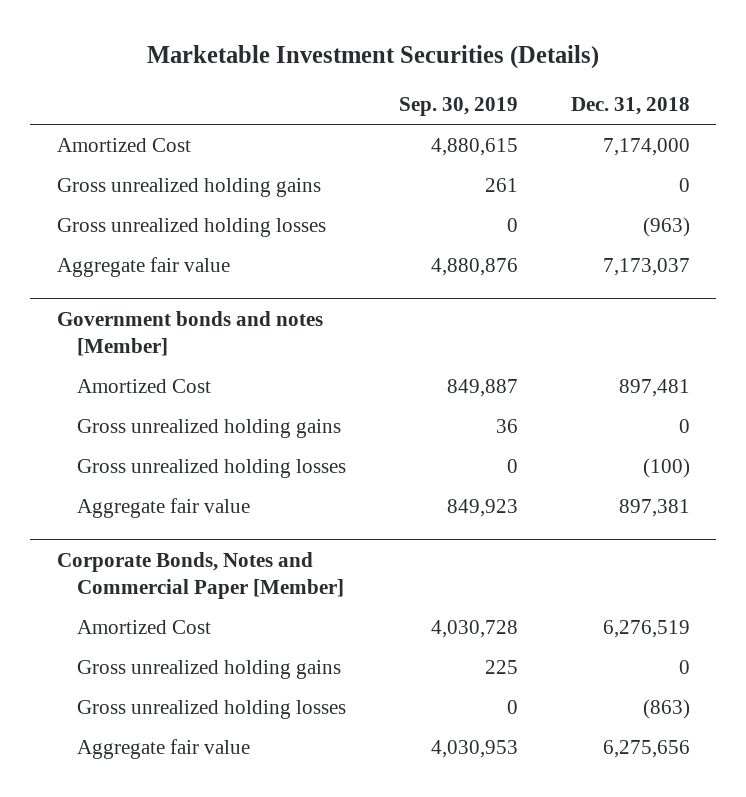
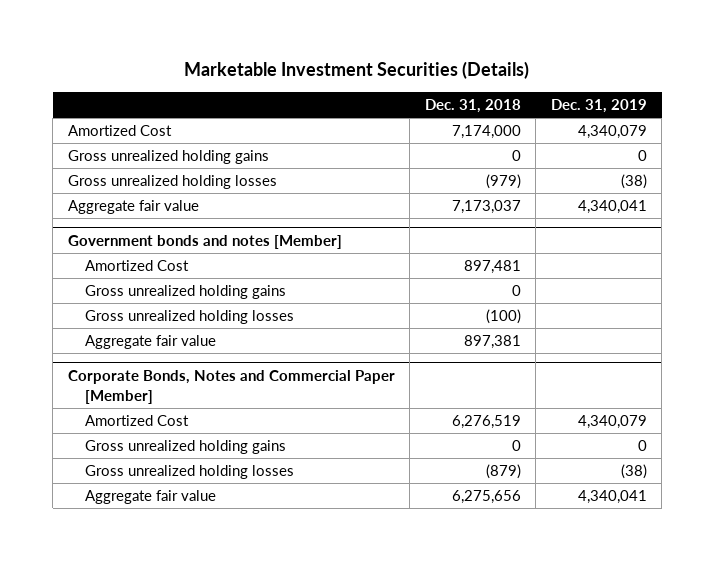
- | Sep. 30, 2019 | Dec. 31, 2018
+ | Dec. 31, 2018 | Dec. 31, 2019
- Gross unrealized holding losses | 0 | (963)
+ Gross unrealized holding losses | (979) | (38)
@ Corporate Bonds, Notes and Commercial Paper [Member]
- Gross unrealized holding losses | 0 | (863)
+ Gross unrealized holding losses | (879) | (38)

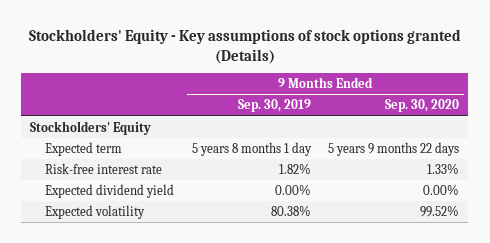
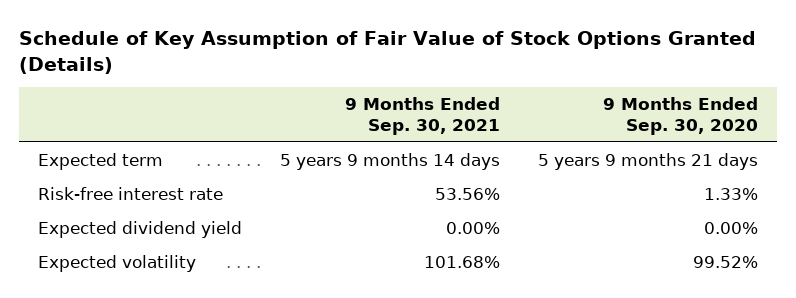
- Stockholders' Equity - Key assumptions of stock options granted (Details)
+ Schedule of Key Assumption of Fair Value of Stock Options Granted (Details)
- | 9 Months Ended Sep. 30, 2019 | 9 Months Ended Sep. 30, 2020
+ | 9 Months Ended Sep. 30, 2021 | 9 Months Ended Sep. 30, 2020
- Stockholders' Equity
- Expected term | 5 years 8 months 1 day | 5 years 9 months 22 days
+ Expected term | 5 years 9 months 14 days | 5 years 9 months 21 days

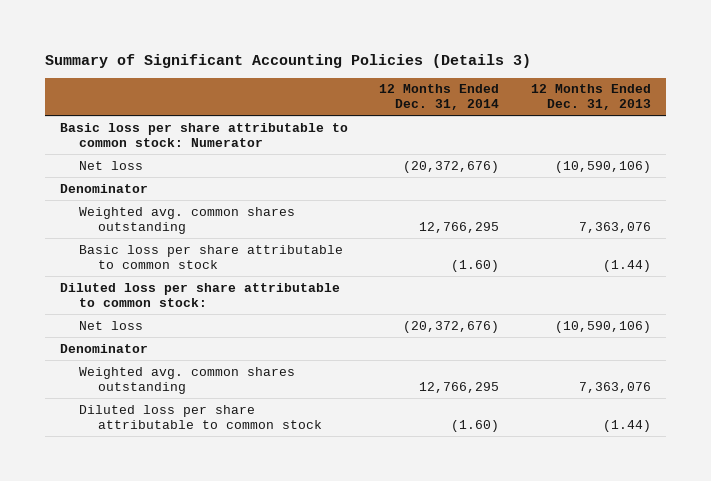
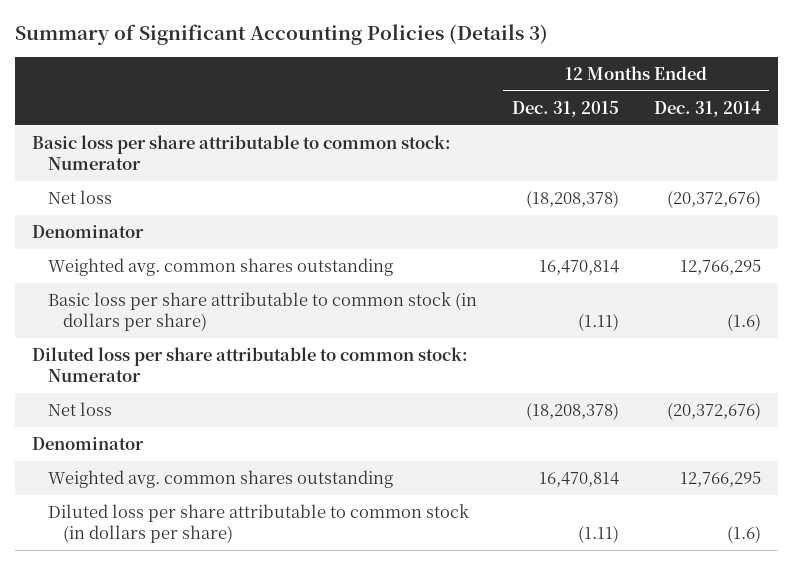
- | 12 Months Ended Dec. 31, 2014 | 12 Months Ended Dec. 31, 2013
+ | 12 Months Ended Dec. 31, 2015 | 12 Months Ended Dec. 31, 2014
- Basic loss per share attributable to common stock | (1.60) | (1.44)
- Diluted loss per share attributable to common stock:
+ Basic loss per share attributable to common stock (in dollars per share) | (1.11) | (1.6)
+ Diluted loss per share attributable to common stock: Numerator
- Diluted loss per share attributable to common stock | (1.60) | (1.44)
+ Diluted loss per share attributable to common stock (in dollars per share) | (1.11) | (1.6)

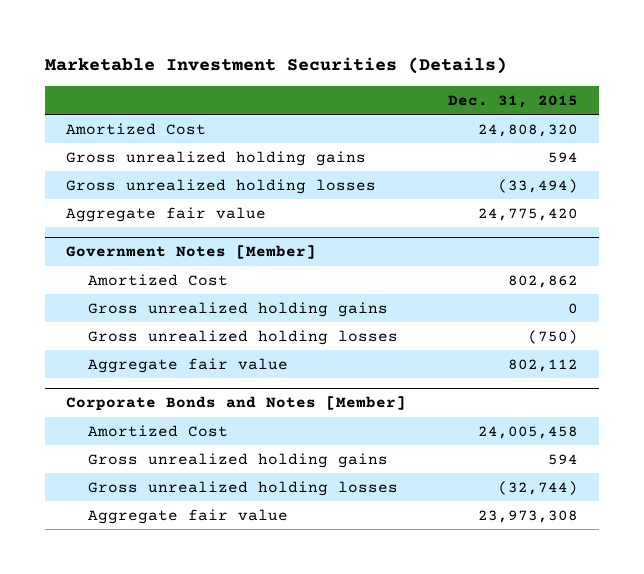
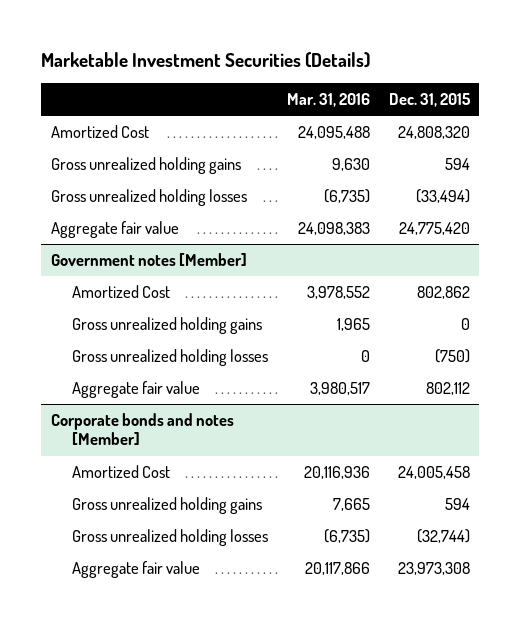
- | Dec. 31, 2015
+ | Mar. 31, 2016 | Dec. 31, 2015
- Government Notes [Member]
+ Government notes [Member]
- Corporate Bonds and Notes [Member]
+ Corporate bonds and notes [Member]

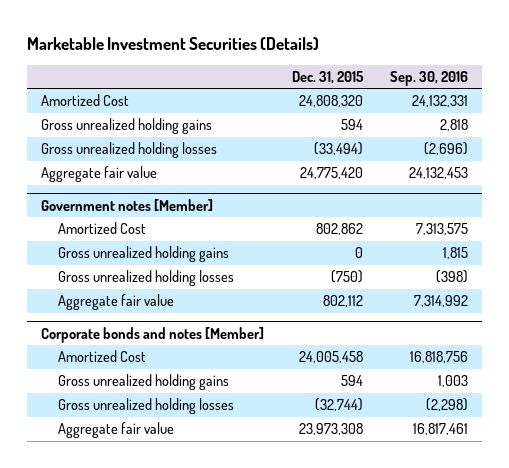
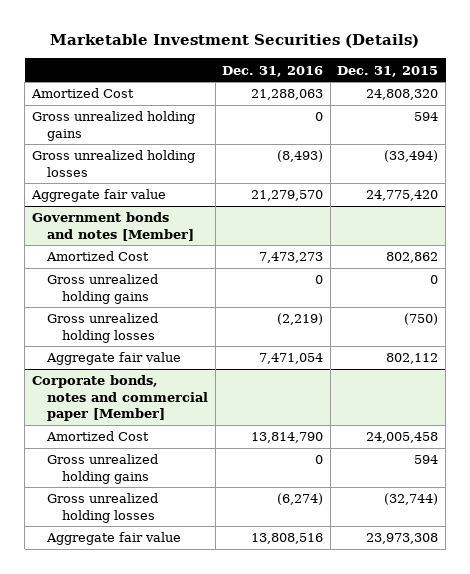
- | Dec. 31, 2015 | Sep. 30, 2016
+ | Dec. 31, 2016 | Dec. 31, 2015
- Government notes [Member]
+ Government bonds and notes [Member]
- Corporate bonds and notes [Member]
+ Corporate bonds, notes and commercial paper [Member]

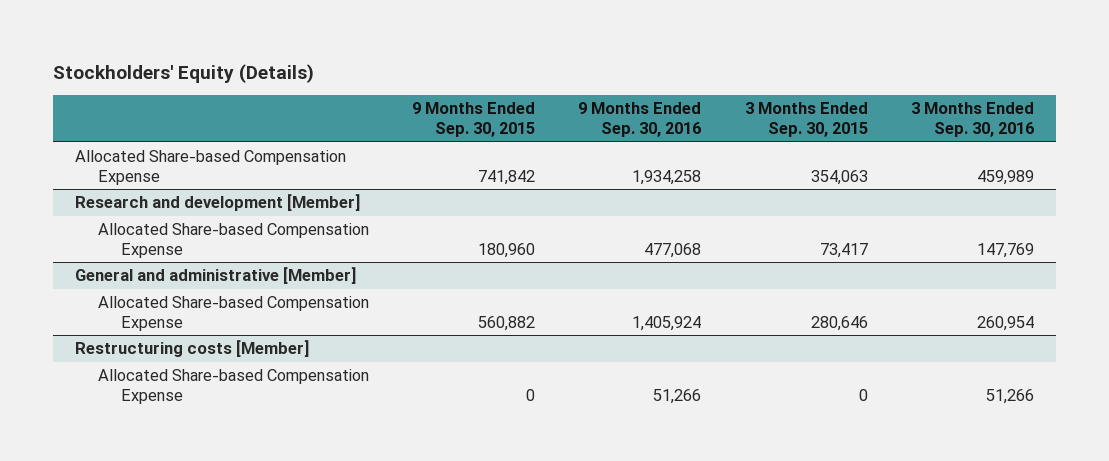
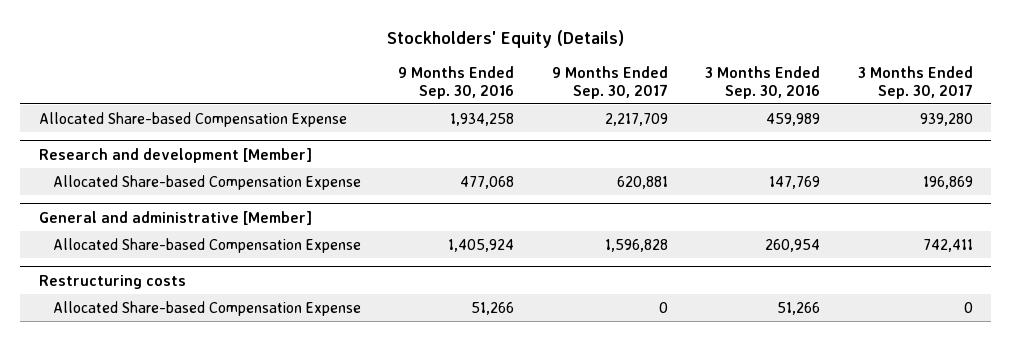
- | 9 Months Ended Sep. 30, 2015 | 9 Months Ended Sep. 30, 2016 | 3 Months Ended Sep. 30, 2015 | 3 Months Ended Sep. 30, 2016
+ | 9 Months Ended Sep. 30, 2016 | 9 Months Ended Sep. 30, 2017 | 3 Months Ended Sep. 30, 2016 | 3 Months Ended Sep. 30, 2017
- Restructuring costs [Member]
+ Restructuring costs

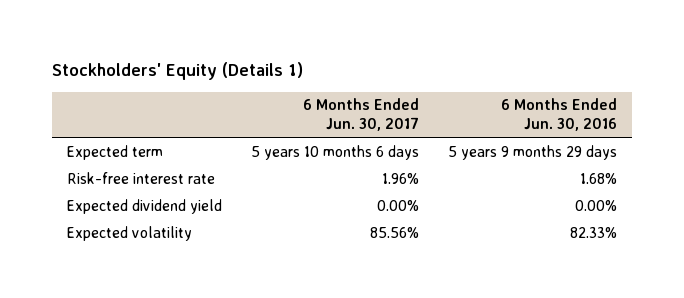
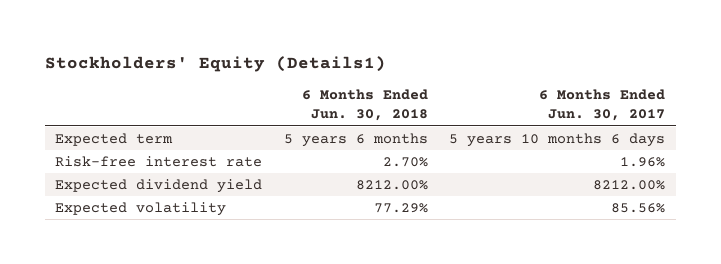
- Stockholders' Equity (Details 1)
+ Stockholders' Equity (Details1)
- | 6 Months Ended Jun. 30, 2017 | 6 Months Ended Jun. 30, 2016
+ | 6 Months Ended Jun. 30, 2018 | 6 Months Ended Jun. 30, 2017
- Expected dividend yield | 0.00% | 0.00%
+ Expected dividend yield | 8212.00% | 8212.00%

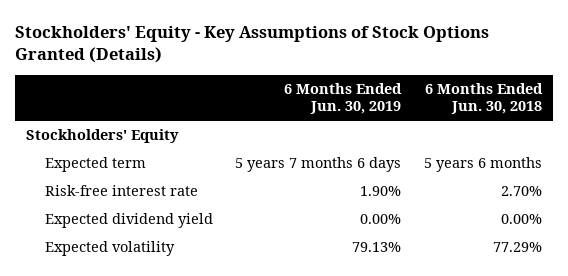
- Stockholders' Equity (Details1)
+ Stockholders' Equity - Key Assumptions of Stock Options Granted (Details)
- | 6 Months Ended Jun. 30, 2018 | 6 Months Ended Jun. 30, 2017
+ | 6 Months Ended Jun. 30, 2019 | 6 Months Ended Jun. 30, 2018
+ Stockholders' Equity
- Expected dividend yield | 8212.00% | 8212.00%
+ Expected dividend yield | 0.00% | 0.00%

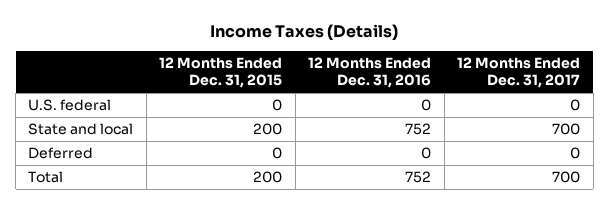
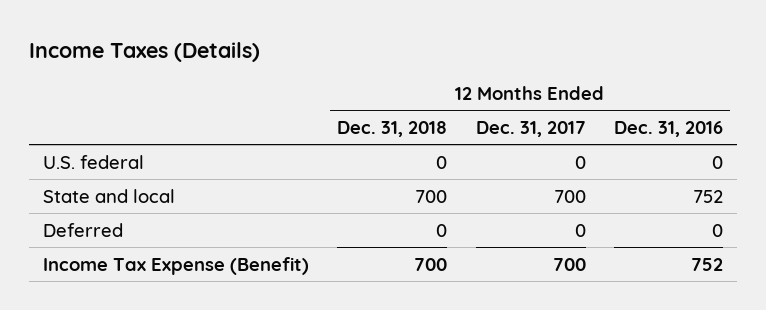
- | 12 Months Ended Dec. 31, 2015 | 12 Months Ended Dec. 31, 2016 | 12 Months Ended Dec. 31, 2017
+ | 12 Months Ended Dec. 31, 2018 | 12 Months Ended Dec. 31, 2017 | 12 Months Ended Dec. 31, 2016
- Total | 200 | 752 | 700
+ Income Tax Expense (Benefit) | 700 | 700 | 752

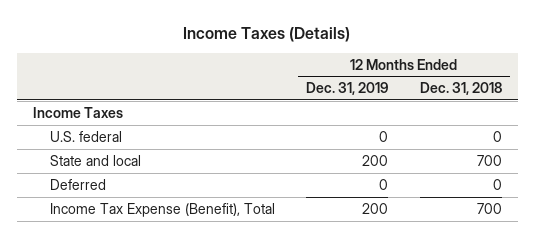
- | 12 Months Ended Dec. 31, 2018 | 12 Months Ended Dec. 31, 2017 | 12 Months Ended Dec. 31, 2016
+ | 12 Months Ended Dec. 31, 2019 | 12 Months Ended Dec. 31, 2018
+ Income Taxes
- Income Tax Expense (Benefit) | 700 | 700 | 752
+ Income Tax Expense (Benefit), Total | 200 | 700

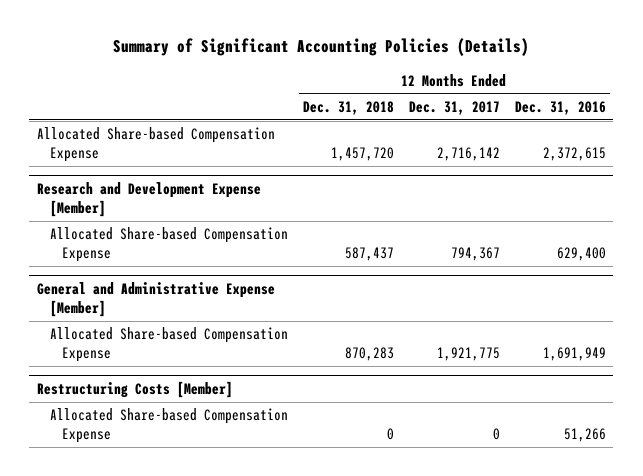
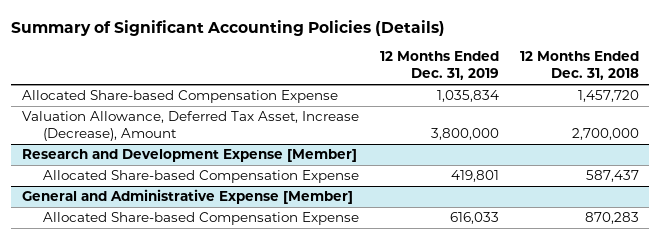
- | 12 Months Ended Dec. 31, 2018 | 12 Months Ended Dec. 31, 2017 | 12 Months Ended Dec. 31, 2016
+ | 12 Months Ended Dec. 31, 2019 | 12 Months Ended Dec. 31, 2018
+ Valuation Allowance, Deferred Tax Asset, Increase (Decrease), Amount | 3,800,000 | 2,700,000
- Restructuring Costs [Member]
- Allocated Share-based Compensation Expense | 0 | 0 | 51,266

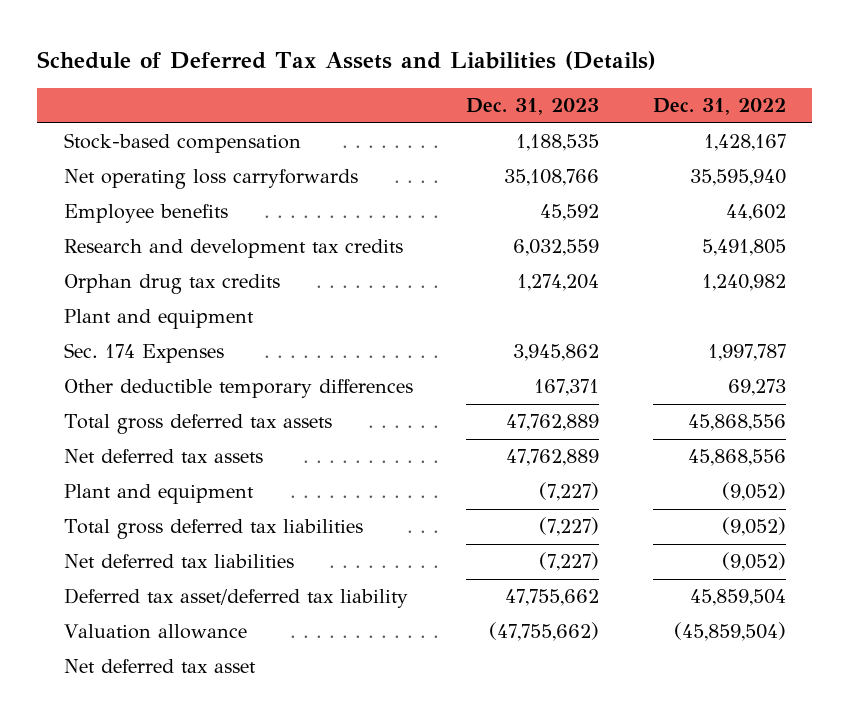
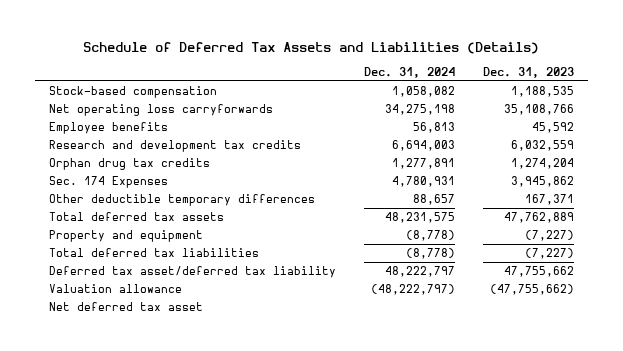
- | Dec. 31, 2023 | Dec. 31, 2022
+ | Dec. 31, 2024 | Dec. 31, 2023
- Plant and equipment
- Total gross deferred tax assets | 47,762,889 | 45,868,556
- Net deferred tax assets | 47,762,889 | 45,868,556
- Plant and equipment | (7,227) | (9,052)
- Total gross deferred tax liabilities | (7,227) | (9,052)
- Net deferred tax liabilities | (7,227) | (9,052)
+ Total deferred tax assets | 48,231,575 | 47,762,889
+ Property and equipment | (8,778) | (7,227)
+ Total deferred tax liabilities | (8,778) | (7,227)

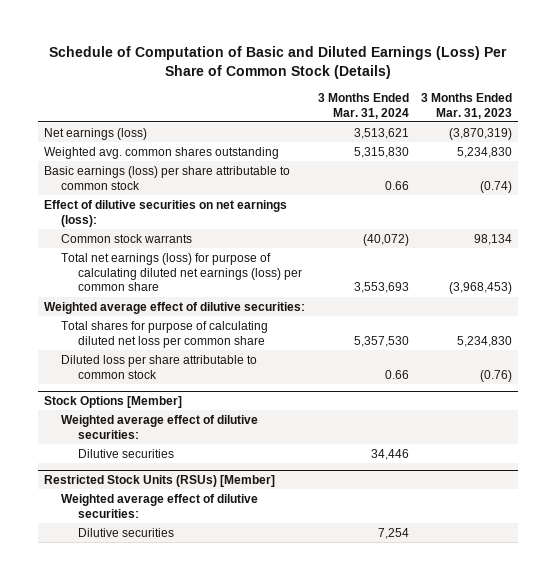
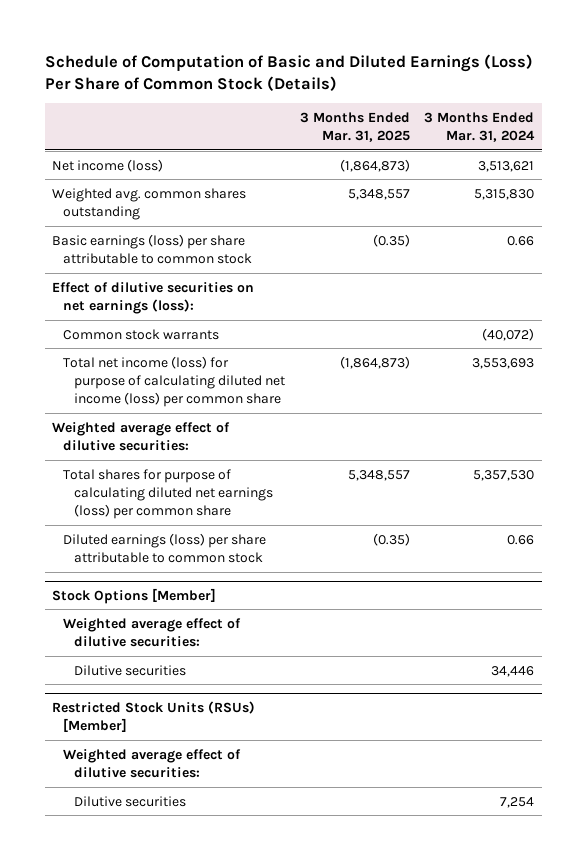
- | 3 Months Ended Mar. 31, 2024 | 3 Months Ended Mar. 31, 2023
+ | 3 Months Ended Mar. 31, 2025 | 3 Months Ended Mar. 31, 2024
- Net earnings (loss) | 3,513,621 | (3,870,319)
+ Net income (loss) | (1,864,873) | 3,513,621
- Total net earnings (loss) for purpose of calculating diluted net earnings (loss) per common share | 3,553,693 | (3,968,453)
+ Total net income (loss) for purpose of calculating diluted net income (loss) per common share | (1,864,873) | 3,553,693
- Total shares for purpose of calculating diluted net loss per common share | 5,357,530 | 5,234,830
- Diluted loss per share attributable to common stock | 0.66 | (0.76)
+ Total shares for purpose of calculating diluted net earnings (loss) per common share | 5,348,557 | 5,357,530
+ Diluted earnings (loss) per share attributable to common stock | (0.35) | 0.66

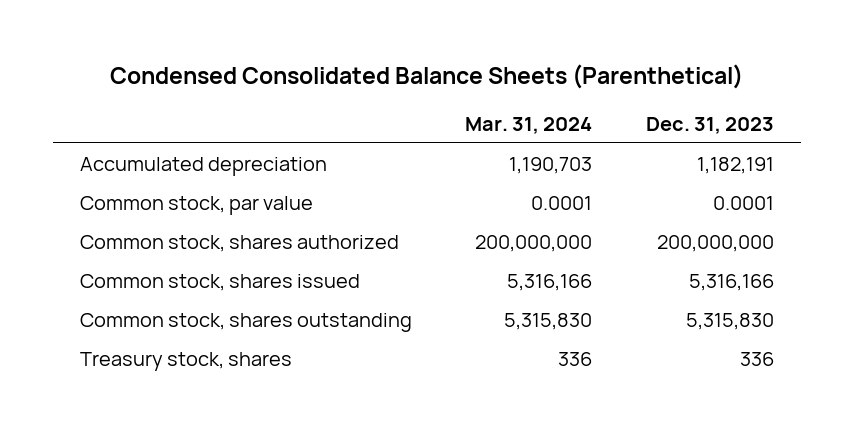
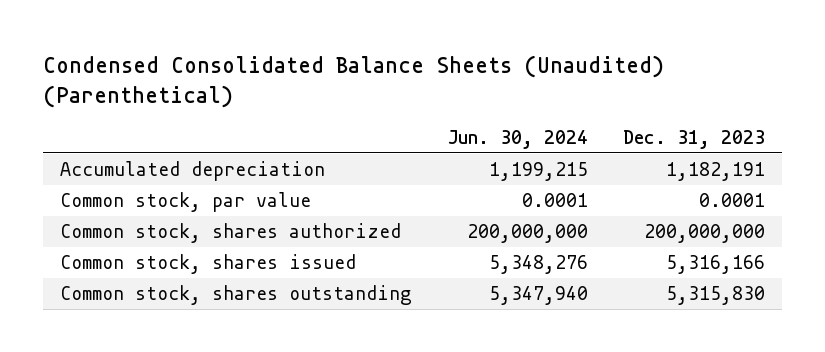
- Condensed Consolidated Balance Sheets (Parenthetical)
+ Condensed Consolidated Balance Sheets (Unaudited) (Parenthetical)
- | Mar. 31, 2024 | Dec. 31, 2023
+ | Jun. 30, 2024 | Dec. 31, 2023
- Treasury stock, shares | 336 | 336

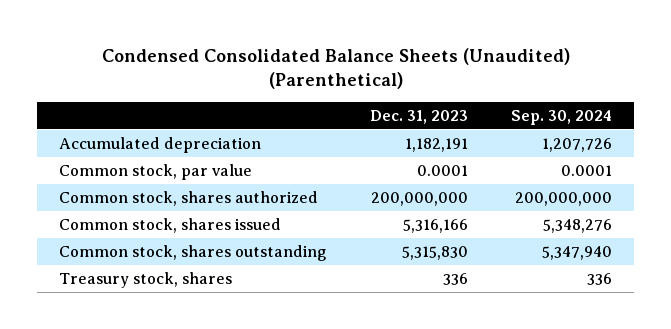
- | Jun. 30, 2024 | Dec. 31, 2023
+ | Dec. 31, 2023 | Sep. 30, 2024
+ Treasury stock, shares | 336 | 336

